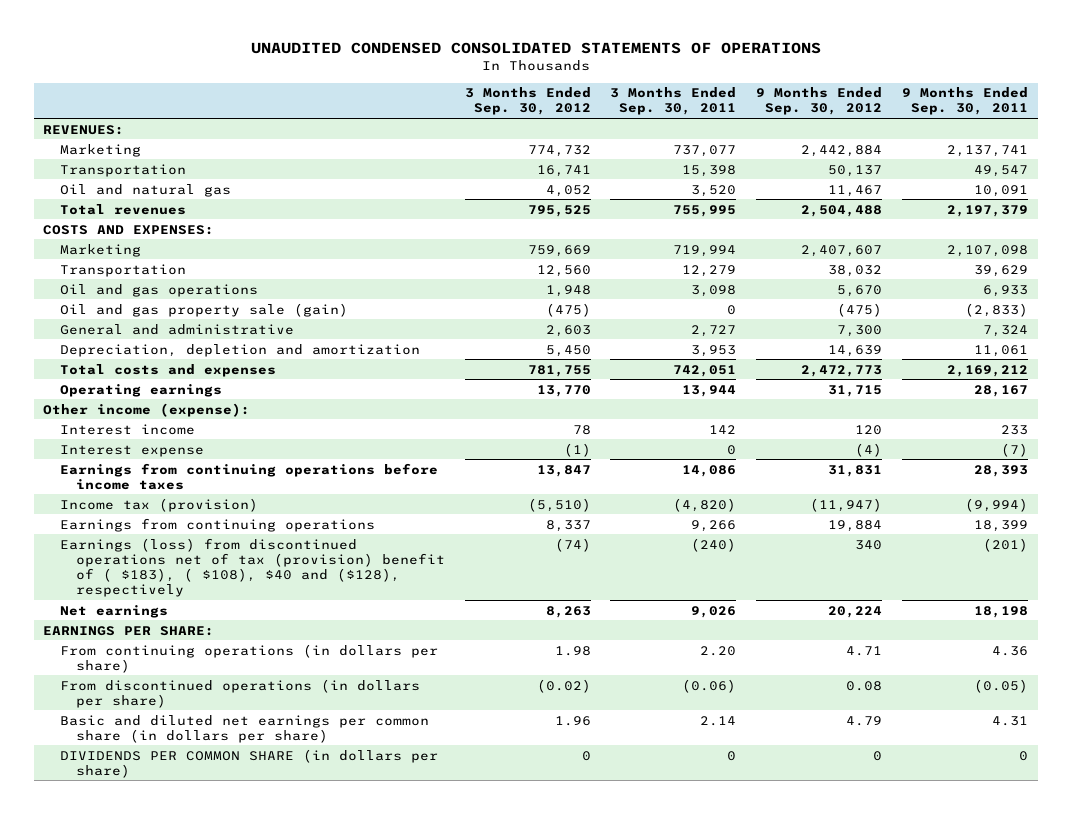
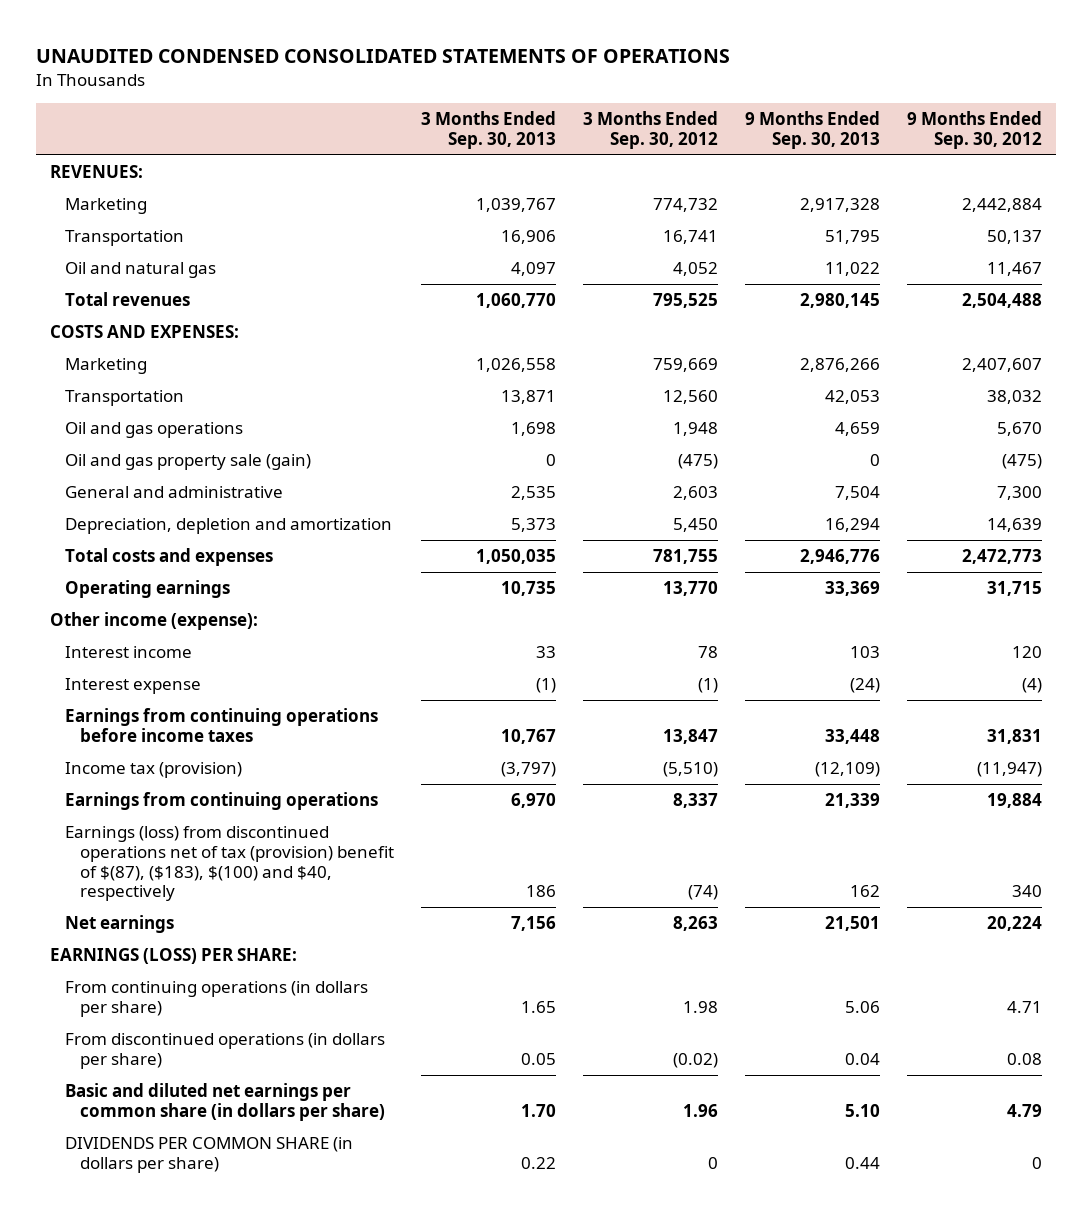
- | 3 Months Ended Sep. 30, 2012 | 3 Months Ended Sep. 30, 2011 | 9 Months Ended Sep. 30, 2012 | 9 Months Ended Sep. 30, 2011
+ | 3 Months Ended Sep. 30, 2013 | 3 Months Ended Sep. 30, 2012 | 9 Months Ended Sep. 30, 2013 | 9 Months Ended Sep. 30, 2012
- Earnings (loss) from discontinued operations net of tax (provision) benefit of ( $183), ( $108), $40 and ($128), respectively | (74) | (240) | 340 | (201)
+ Earnings (loss) from discontinued operations net of tax (provision) benefit of $(87), ($183), $(100) and $40, respectively | 186 | (74) | 162 | 340
- EARNINGS PER SHARE:
+ EARNINGS (LOSS) PER SHARE:

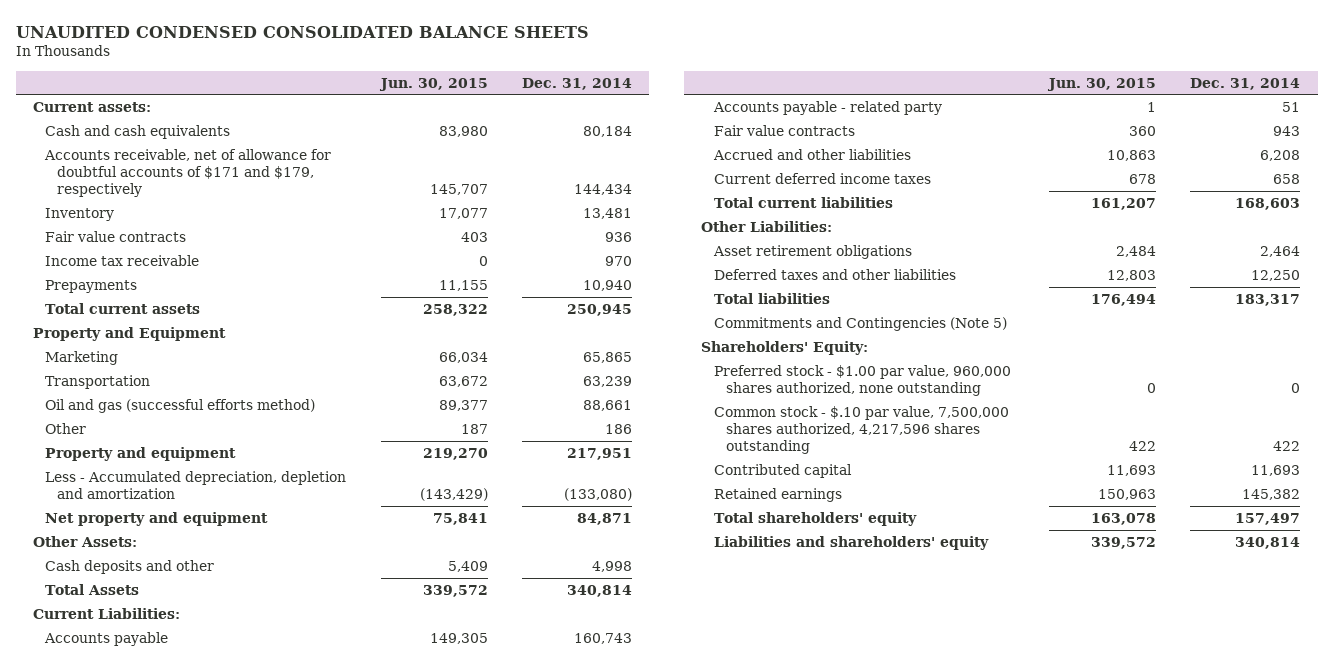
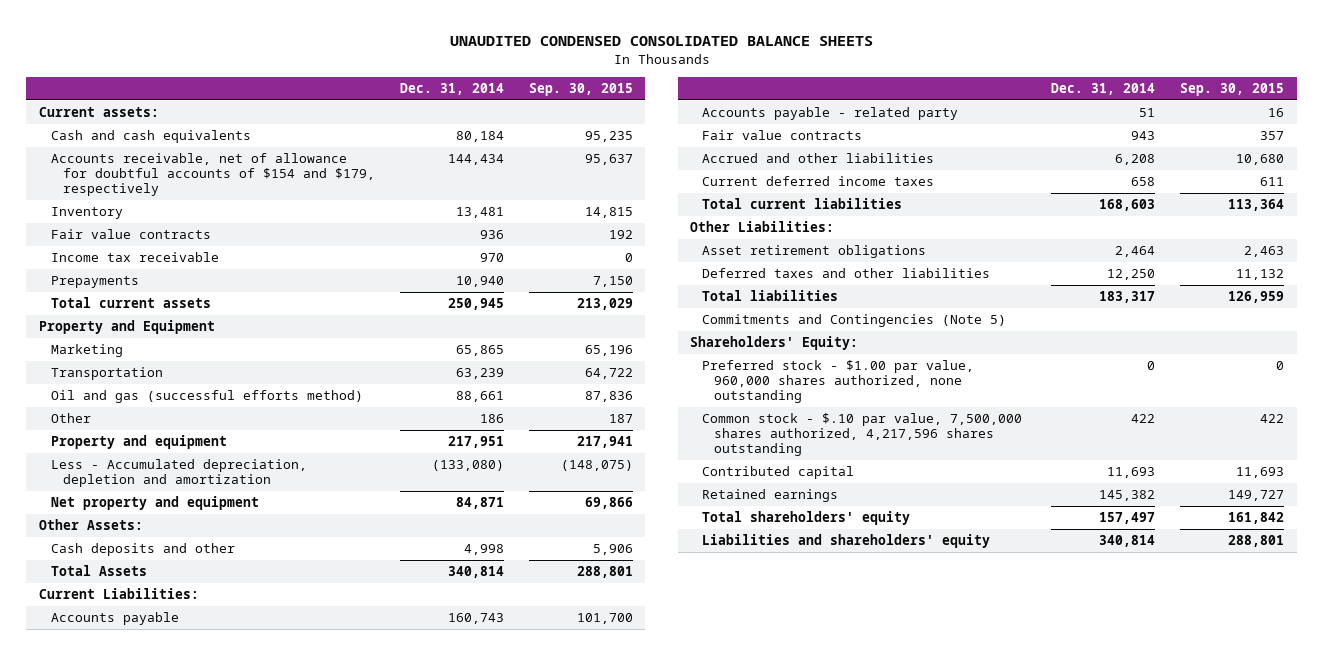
- | Jun. 30, 2015 | Dec. 31, 2014
+ | Dec. 31, 2014 | Sep. 30, 2015
- Accounts receivable, net of allowance for doubtful accounts of $171 and $179, respectively | 145,707 | 144,434
+ Accounts receivable, net of allowance for doubtful accounts of $154 and $179, respectively | 144,434 | 95,637

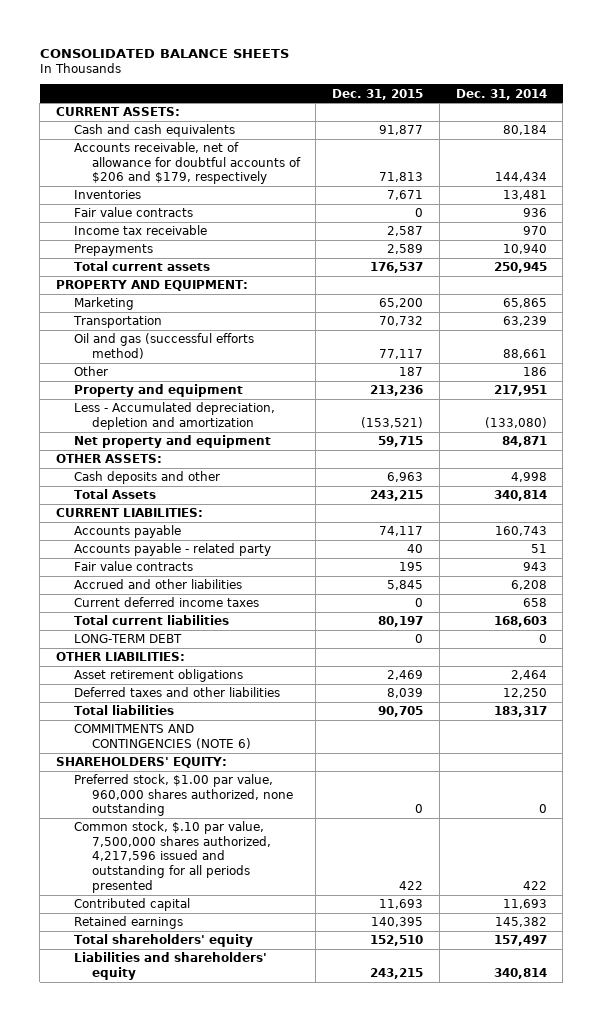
- UNAUDITED CONDENSED CONSOLIDATED BALANCE SHEETS
+ CONSOLIDATED BALANCE SHEETS
- | Dec. 31, 2014 | Sep. 30, 2015
+ | Dec. 31, 2015 | Dec. 31, 2014
- Current assets:
+ CURRENT ASSETS:
- Accounts receivable, net of allowance for doubtful accounts of $154 and $179, respectively | 144,434 | 95,637
- Inventory | 13,481 | 14,815
+ Accounts receivable, net of allowance for doubtful accounts of $206 and $179, respectively | 71,813 | 144,434
+ Inventories | 7,671 | 13,481
- Property and Equipment
+ PROPERTY AND EQUIPMENT:
- Other Assets:
+ OTHER ASSETS:
- Current Liabilities:
+ CURRENT LIABILITIES:
- Other Liabilities:
+ LONG-TERM DEBT | 0 | 0
+ OTHER LIABILITIES:
- Commitments and Contingencies (Note 5)
- Shareholders' Equity:
- Preferred stock - $1.00 par value, 960,000 shares authorized, none outstanding | 0 | 0
- Common stock - $.10 par value, 7,500,000 shares authorized, 4,217,596 shares outstanding | 422 | 422
+ COMMITMENTS AND CONTINGENCIES (NOTE 6)
+ SHAREHOLDERS' EQUITY:
+ Preferred stock, $1.00 par value, 960,000 shares authorized, none outstanding | 0 | 0
+ Common stock, $.10 par value, 7,500,000 shares authorized, 4,217,596 issued and outstanding for all periods presented | 422 | 422

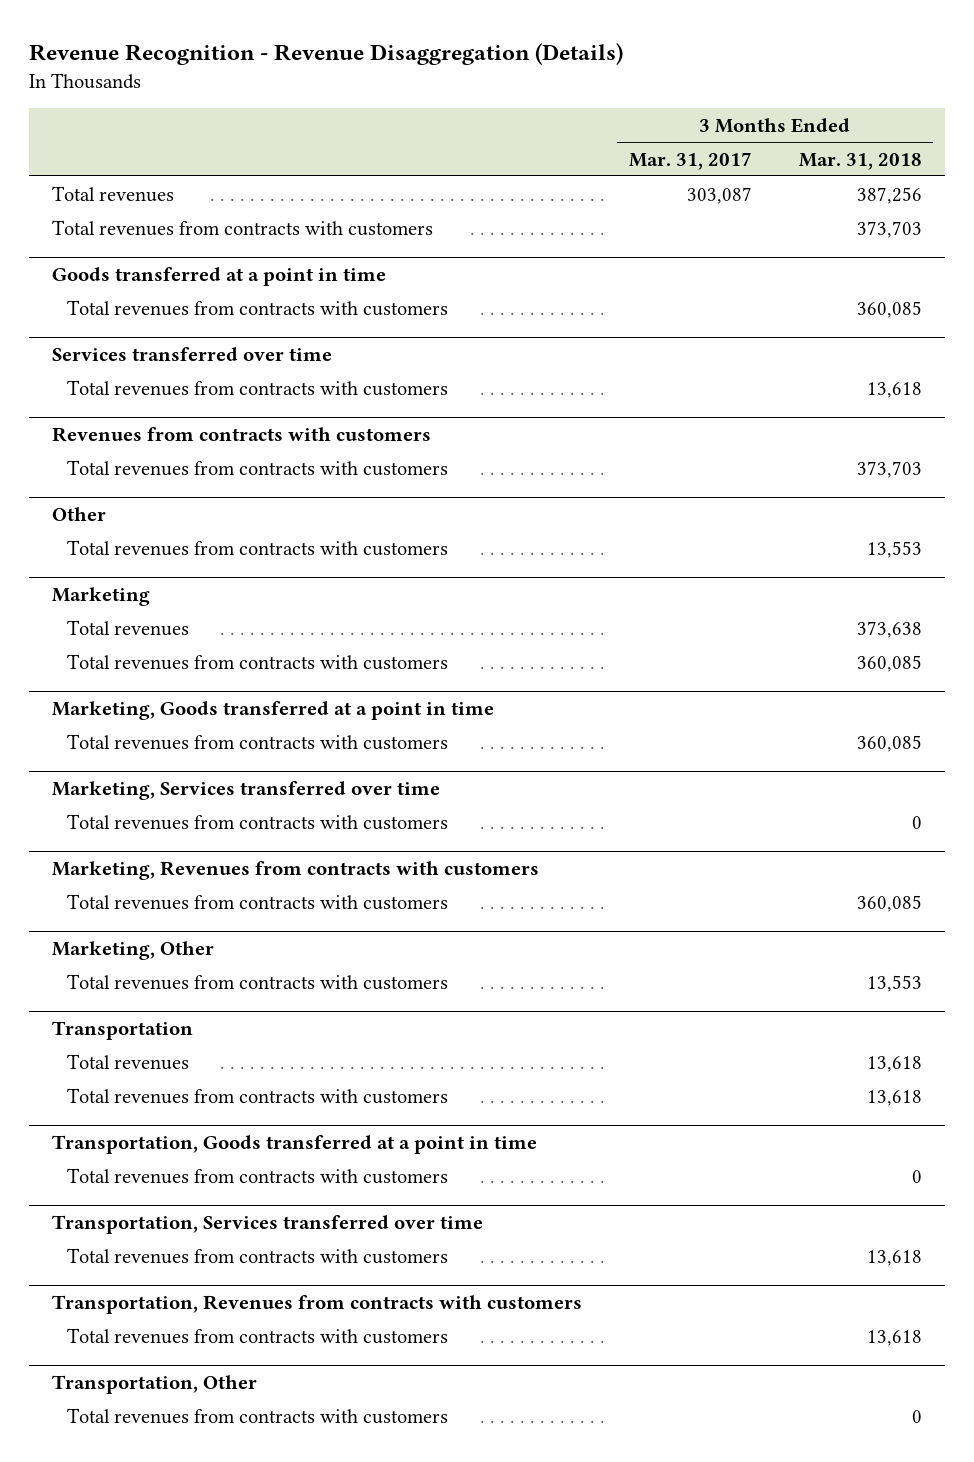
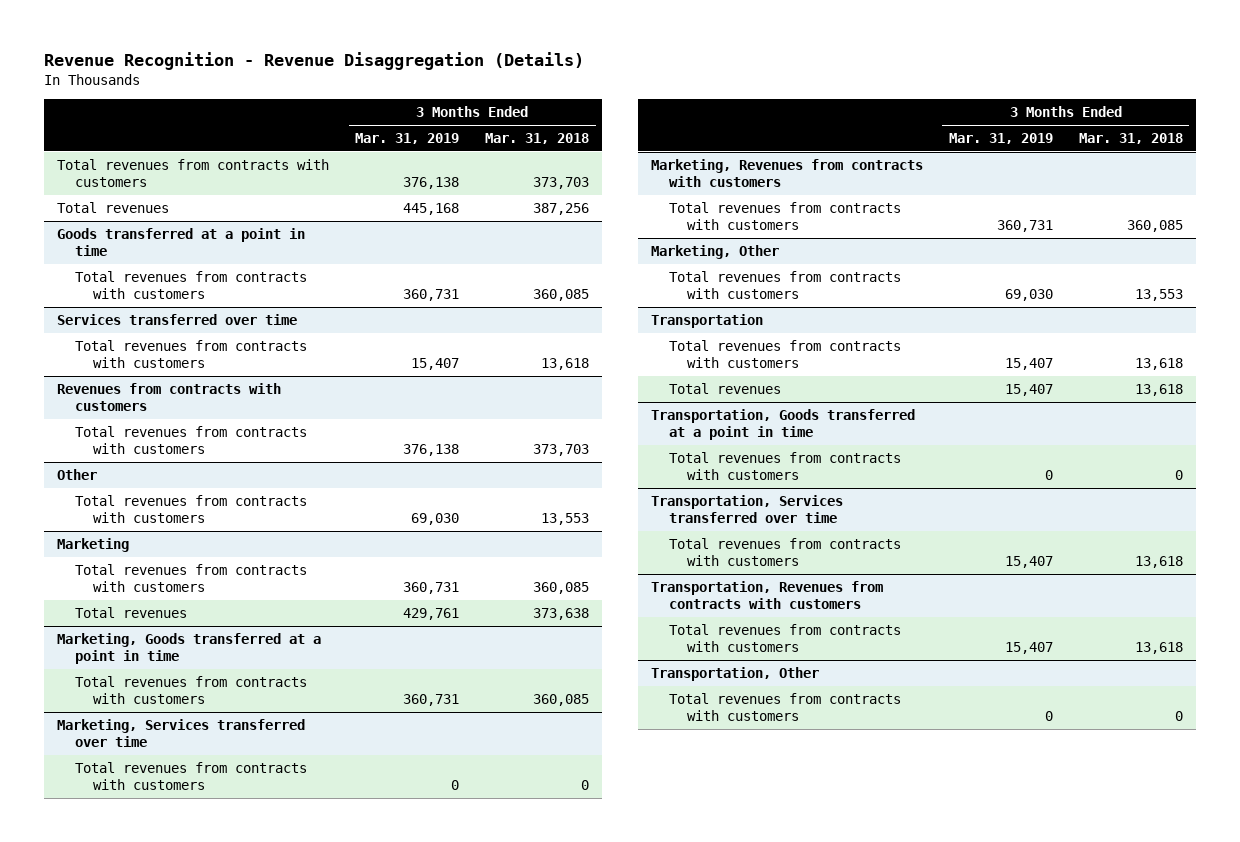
- | 3 Months Ended Mar. 31, 2017 | 3 Months Ended Mar. 31, 2018
+ | 3 Months Ended Mar. 31, 2019 | 3 Months Ended Mar. 31, 2018
moved down: Total revenues | 445,168 | 387,256
@ Marketing
moved down: Total revenues | 429,761 | 373,638
@ Transportation
moved down: Total revenues | 15,407 | 13,618

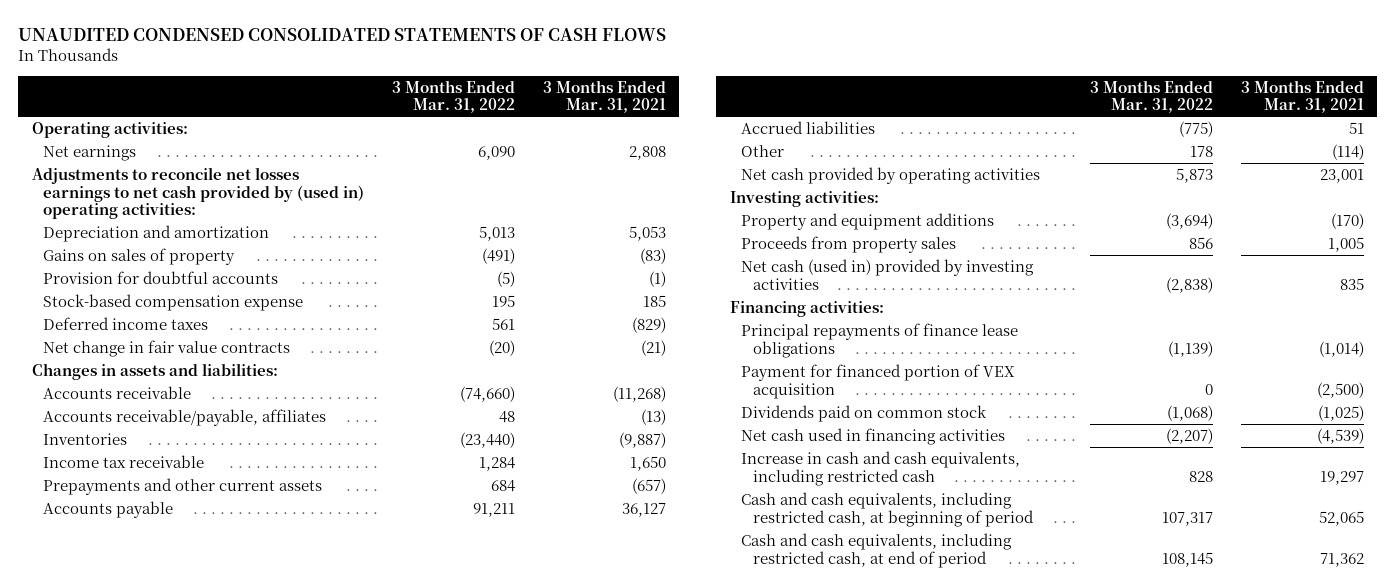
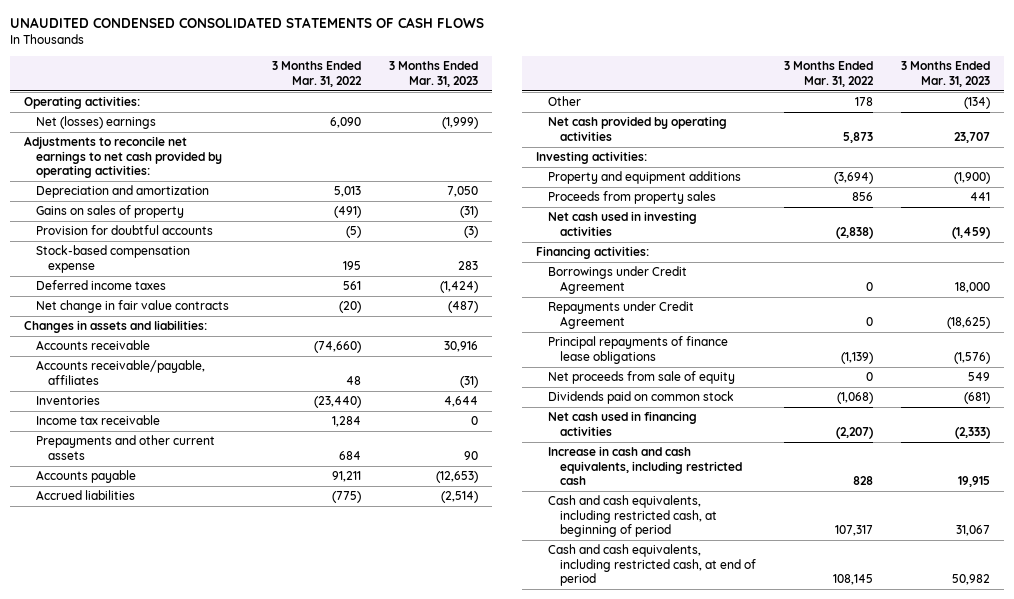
- | 3 Months Ended Mar. 31, 2022 | 3 Months Ended Mar. 31, 2021
+ | 3 Months Ended Mar. 31, 2022 | 3 Months Ended Mar. 31, 2023
- Net earnings | 6,090 | 2,808
- Adjustments to reconcile net losses earnings to net cash provided by (used in) operating activities:
+ Net (losses) earnings | 6,090 | (1,999)
+ Adjustments to reconcile net earnings to net cash provided by operating activities:
- Net cash (used in) provided by investing activities | (2,838) | 835
+ Net cash used in investing activities | (2,838) | (1,459)
+ Borrowings under Credit Agreement | 0 | 18,000
+ Repayments under Credit Agreement | 0 | (18,625)
- Payment for financed portion of VEX acquisition | 0 | (2,500)
+ Net proceeds from sale of equity | 0 | 549

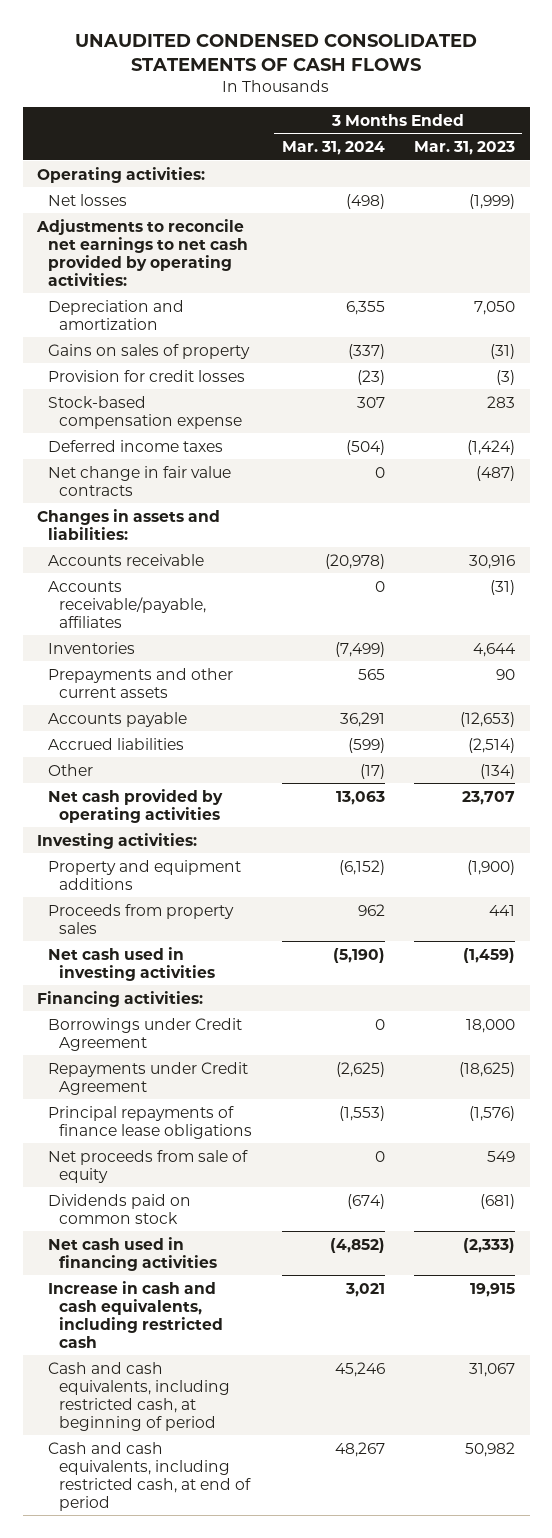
- | 3 Months Ended Mar. 31, 2022 | 3 Months Ended Mar. 31, 2023
+ | 3 Months Ended Mar. 31, 2024 | 3 Months Ended Mar. 31, 2023
- Net (losses) earnings | 6,090 | (1,999)
+ Net losses | (498) | (1,999)
- Provision for doubtful accounts | (5) | (3)
+ Provision for credit losses | (23) | (3)
- Income tax receivable | 1,284 | 0

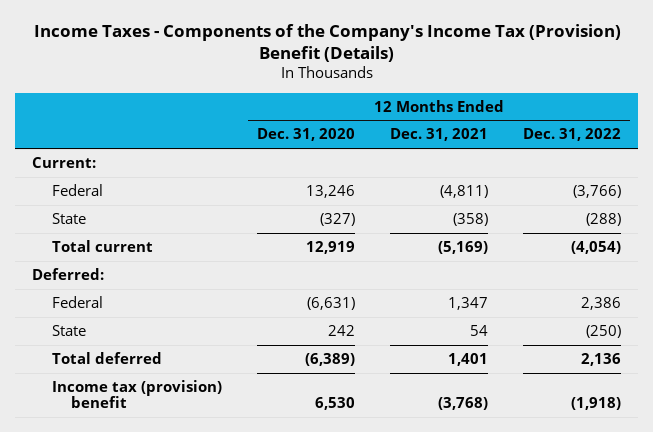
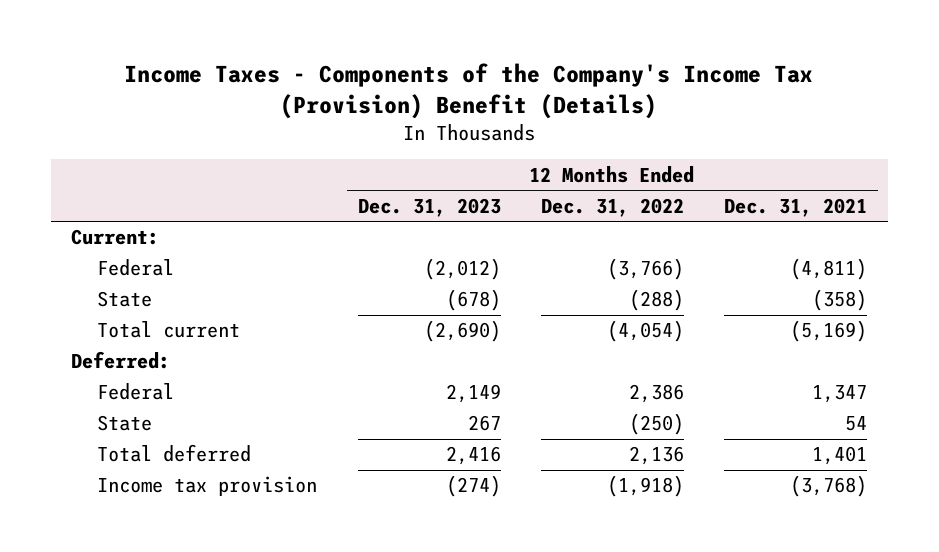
- | 12 Months Ended Dec. 31, 2020 | 12 Months Ended Dec. 31, 2021 | 12 Months Ended Dec. 31, 2022
+ | 12 Months Ended Dec. 31, 2023 | 12 Months Ended Dec. 31, 2022 | 12 Months Ended Dec. 31, 2021
- Income tax (provision) benefit | 6,530 | (3,768) | (1,918)
+ Income tax provision | (274) | (1,918) | (3,768)

